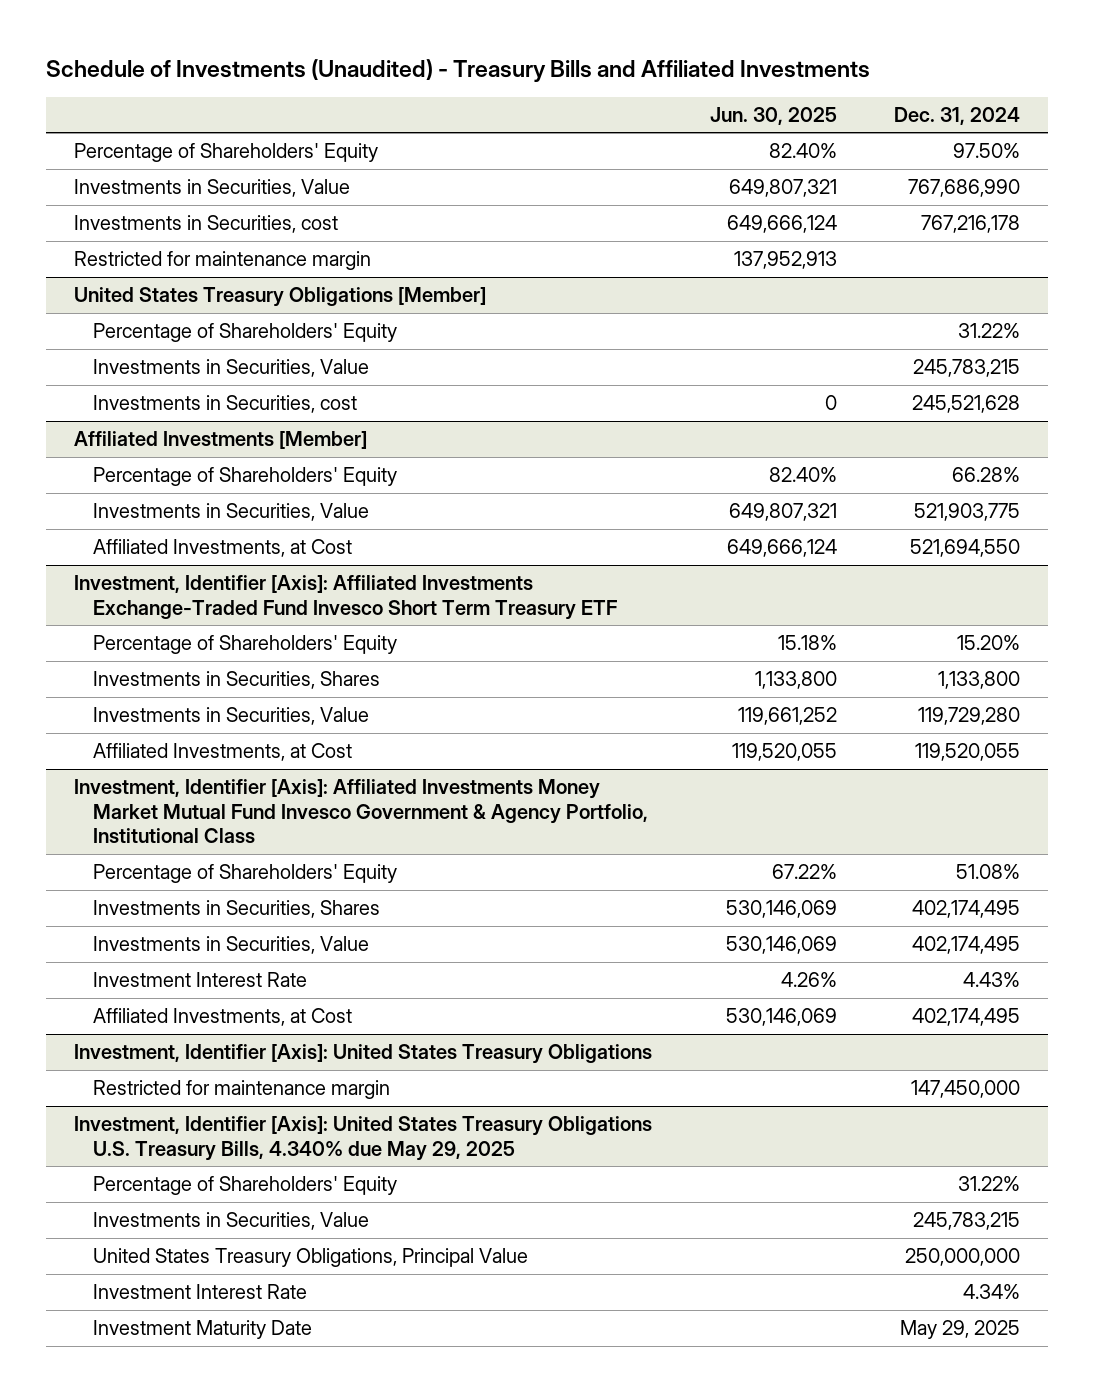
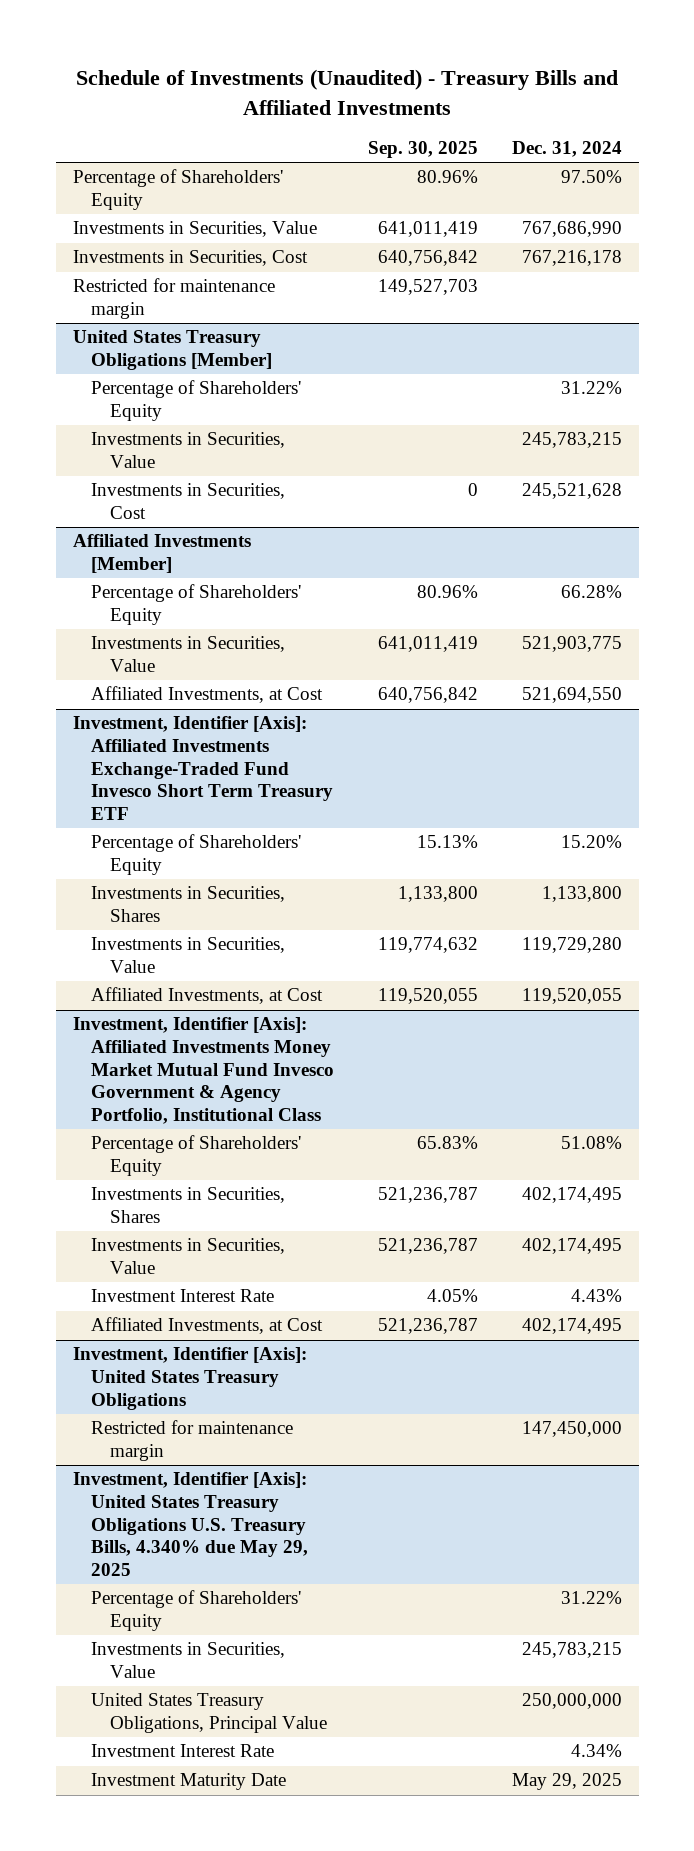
- | Jun. 30, 2025 | Dec. 31, 2024
+ | Sep. 30, 2025 | Dec. 31, 2024
- Investments in Securities, cost | 649,666,124 | 767,216,178
+ Investments in Securities, Cost | 640,756,842 | 767,216,178
@ United States Treasury Obligations [Member]
- Investments in Securities, cost | 0 | 245,521,628
+ Investments in Securities, Cost | 0 | 245,521,628

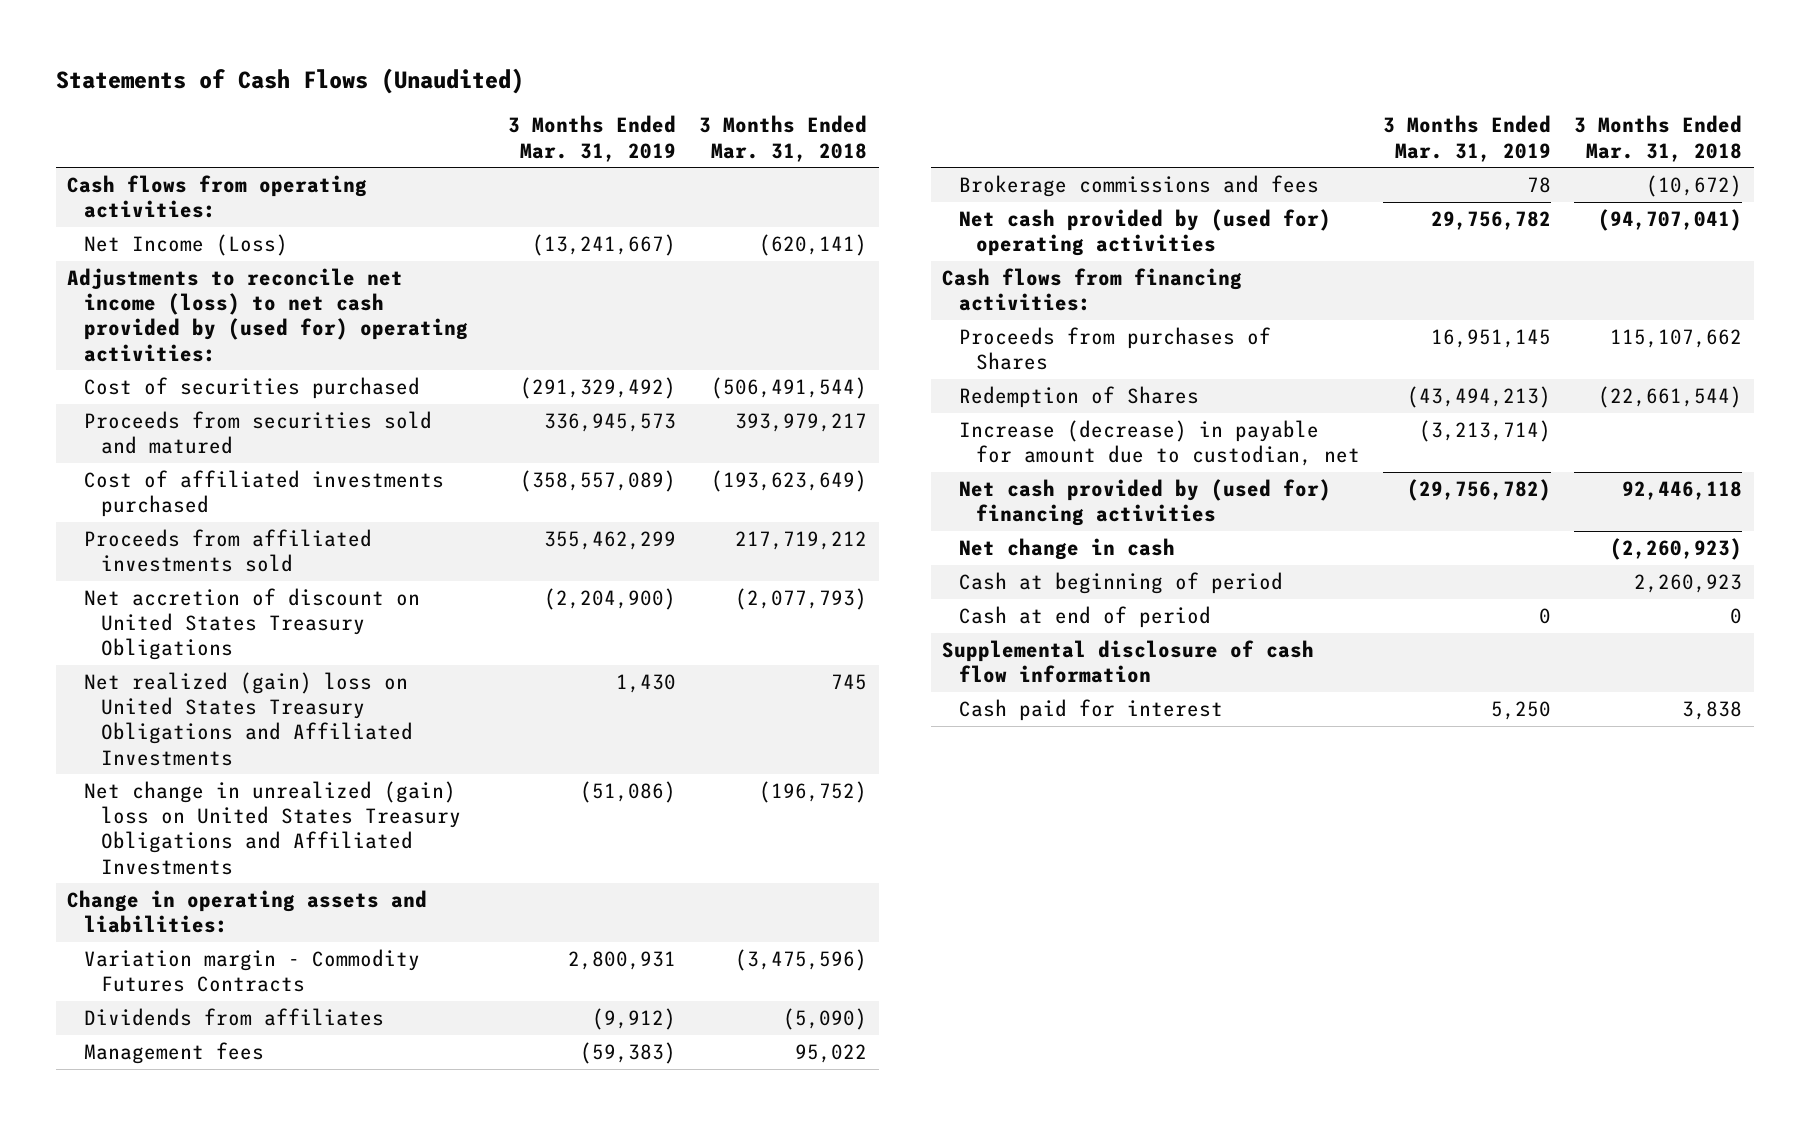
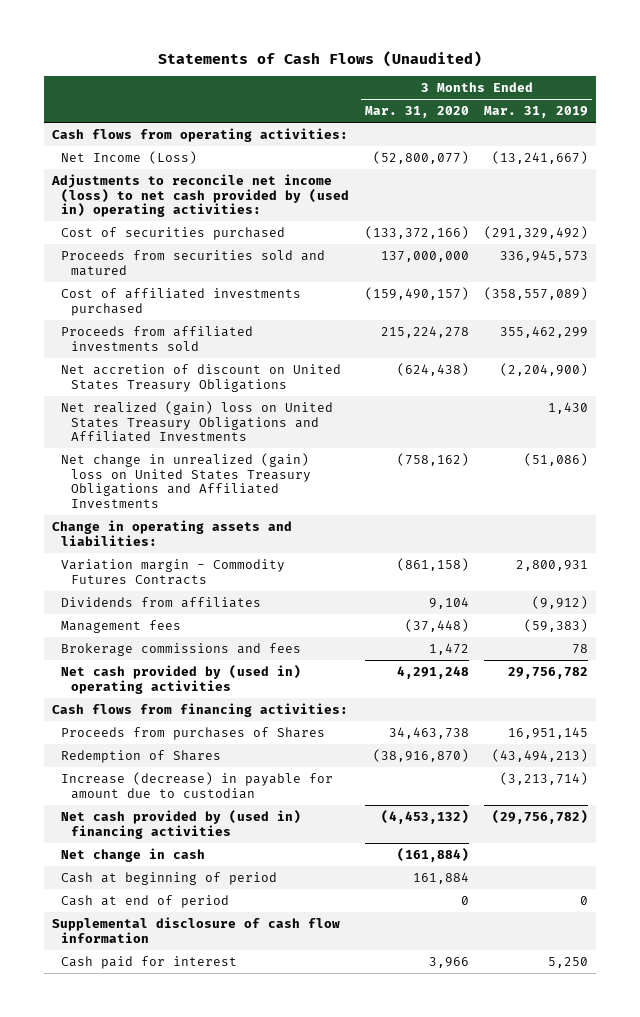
- | 3 Months Ended Mar. 31, 2019 | 3 Months Ended Mar. 31, 2018
+ | 3 Months Ended Mar. 31, 2020 | 3 Months Ended Mar. 31, 2019
- Adjustments to reconcile net income (loss) to net cash provided by (used for) operating activities:
+ Adjustments to reconcile net income (loss) to net cash provided by (used in) operating activities:
- Net cash provided by (used for) operating activities | 29,756,782 | (94,707,041)
+ Net cash provided by (used in) operating activities | 4,291,248 | 29,756,782
- Increase (decrease) in payable for amount due to custodian, net | (3,213,714) |
- Net cash provided by (used for) financing activities | (29,756,782) | 92,446,118
+ Increase (decrease) in payable for amount due to custodian | | (3,213,714)
+ Net cash provided by (used in) financing activities | (4,453,132) | (29,756,782)

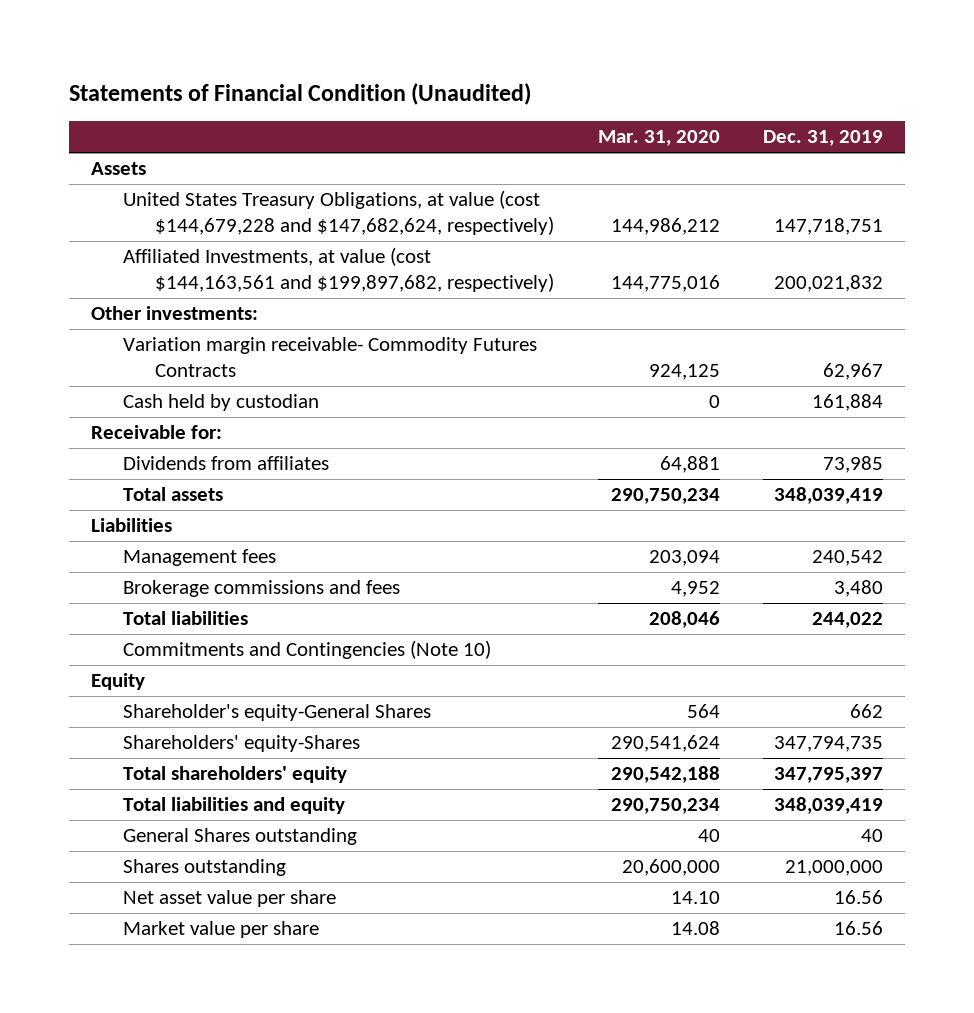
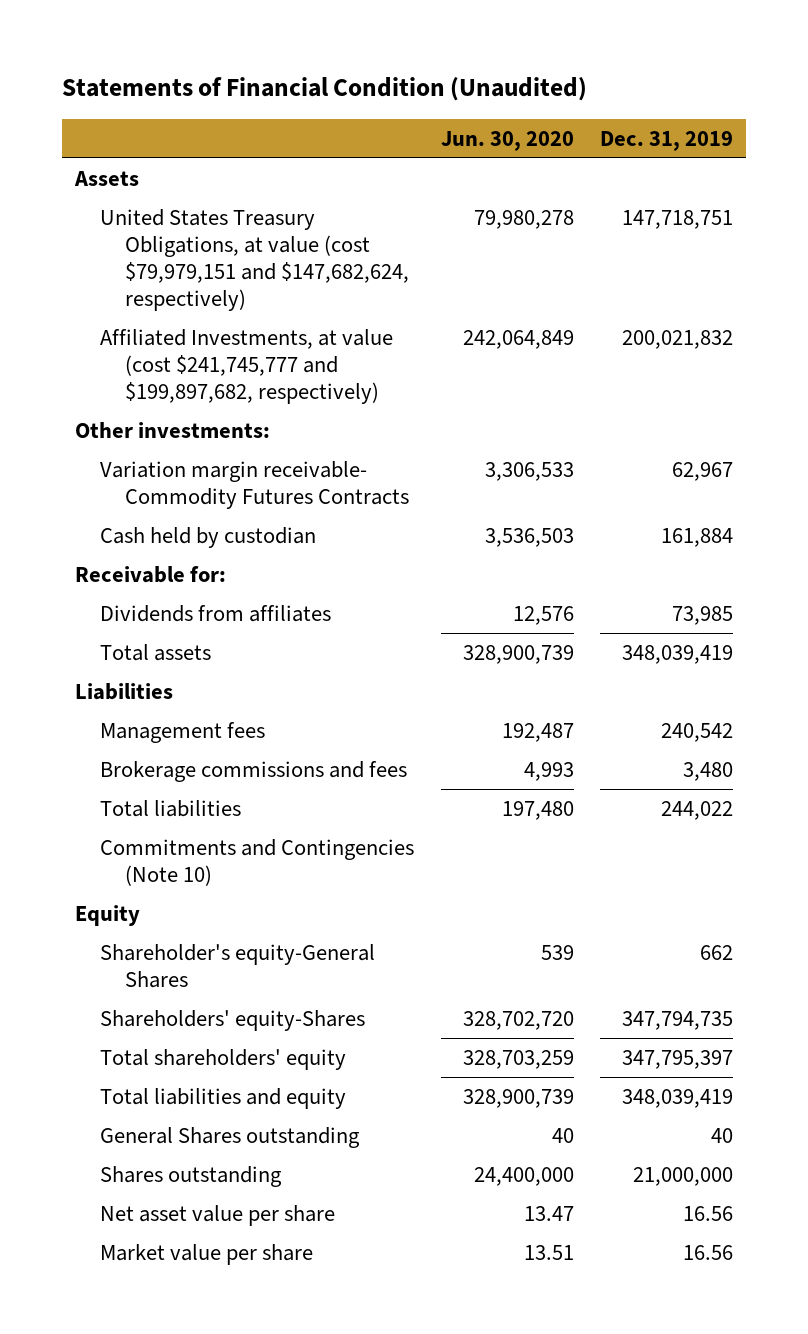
- | Mar. 31, 2020 | Dec. 31, 2019
+ | Jun. 30, 2020 | Dec. 31, 2019
- United States Treasury Obligations, at value (cost $144,679,228 and $147,682,624, respectively) | 144,986,212 | 147,718,751
- Affiliated Investments, at value (cost $144,163,561 and $199,897,682, respectively) | 144,775,016 | 200,021,832
+ United States Treasury Obligations, at value (cost $79,979,151 and $147,682,624, respectively) | 79,980,278 | 147,718,751
+ Affiliated Investments, at value (cost $241,745,777 and $199,897,682, respectively) | 242,064,849 | 200,021,832

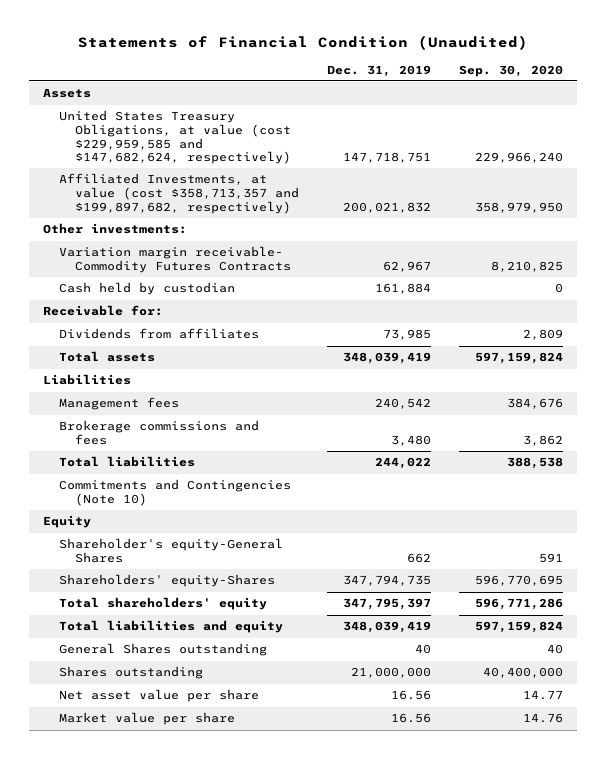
- | Jun. 30, 2020 | Dec. 31, 2019
+ | Dec. 31, 2019 | Sep. 30, 2020
- United States Treasury Obligations, at value (cost $79,979,151 and $147,682,624, respectively) | 79,980,278 | 147,718,751
- Affiliated Investments, at value (cost $241,745,777 and $199,897,682, respectively) | 242,064,849 | 200,021,832
+ United States Treasury Obligations, at value (cost $229,959,585 and $147,682,624, respectively) | 147,718,751 | 229,966,240
+ Affiliated Investments, at value (cost $358,713,357 and $199,897,682, respectively) | 200,021,832 | 358,979,950

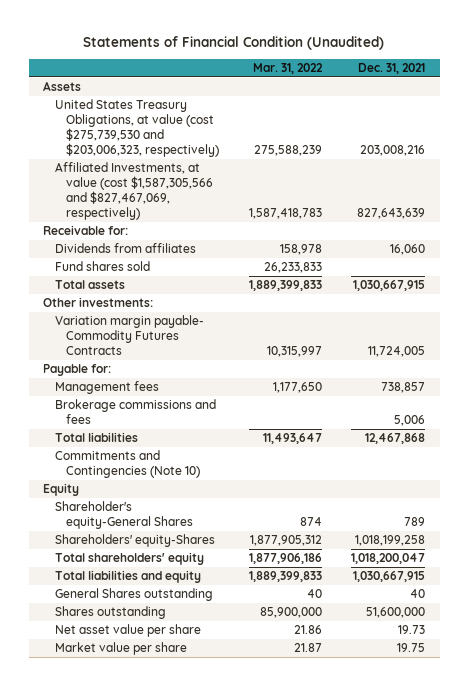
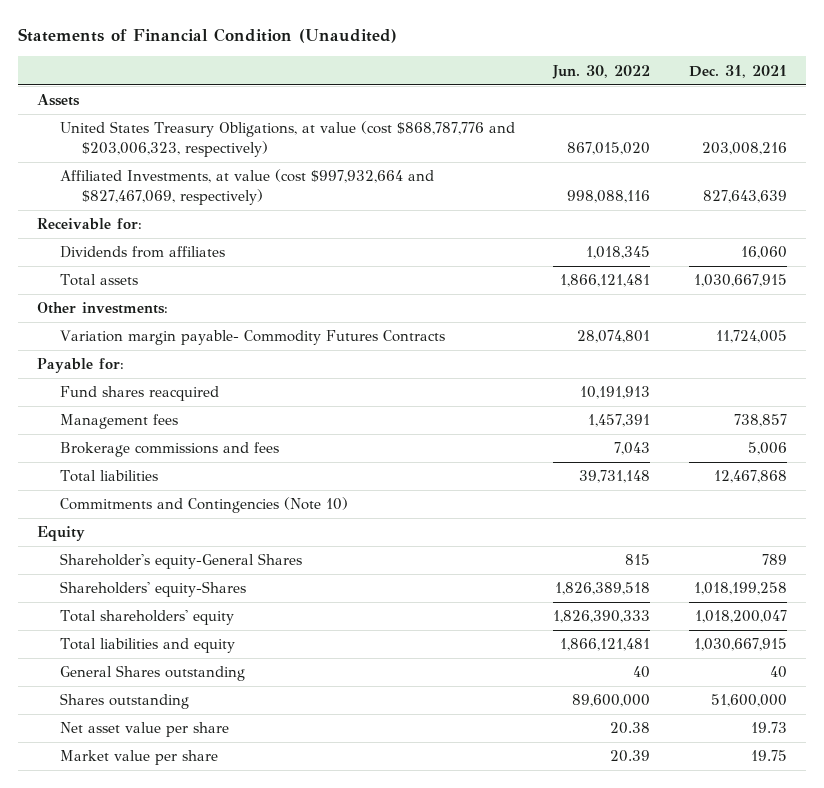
- | Mar. 31, 2022 | Dec. 31, 2021
+ | Jun. 30, 2022 | Dec. 31, 2021
- United States Treasury Obligations, at value (cost $275,739,530 and $203,006,323, respectively) | 275,588,239 | 203,008,216
- Affiliated Investments, at value (cost $1,587,305,566 and $827,467,069, respectively) | 1,587,418,783 | 827,643,639
+ United States Treasury Obligations, at value (cost $868,787,776 and $203,006,323, respectively) | 867,015,020 | 203,008,216
+ Affiliated Investments, at value (cost $997,932,664 and $827,467,069, respectively) | 998,088,116 | 827,643,639
- Fund shares sold | 26,233,833 |
+ Fund shares reacquired | 10,191,913 |

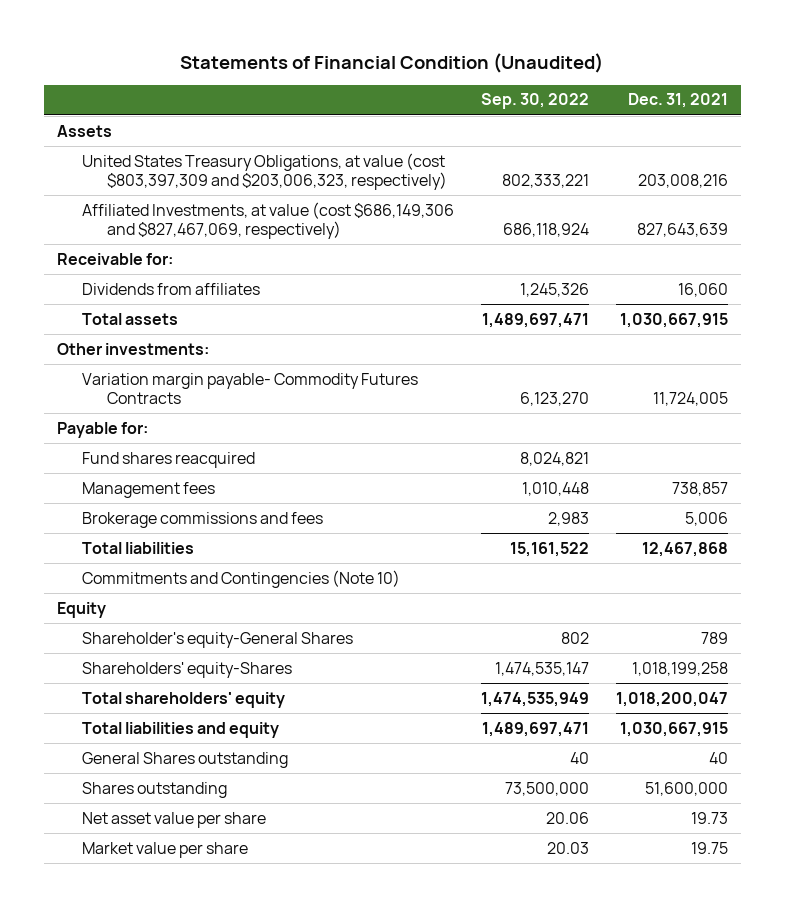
- | Jun. 30, 2022 | Dec. 31, 2021
+ | Sep. 30, 2022 | Dec. 31, 2021
- United States Treasury Obligations, at value (cost $868,787,776 and $203,006,323, respectively) | 867,015,020 | 203,008,216
- Affiliated Investments, at value (cost $997,932,664 and $827,467,069, respectively) | 998,088,116 | 827,643,639
+ United States Treasury Obligations, at value (cost $803,397,309 and $203,006,323, respectively) | 802,333,221 | 203,008,216
+ Affiliated Investments, at value (cost $686,149,306 and $827,467,069, respectively) | 686,118,924 | 827,643,639

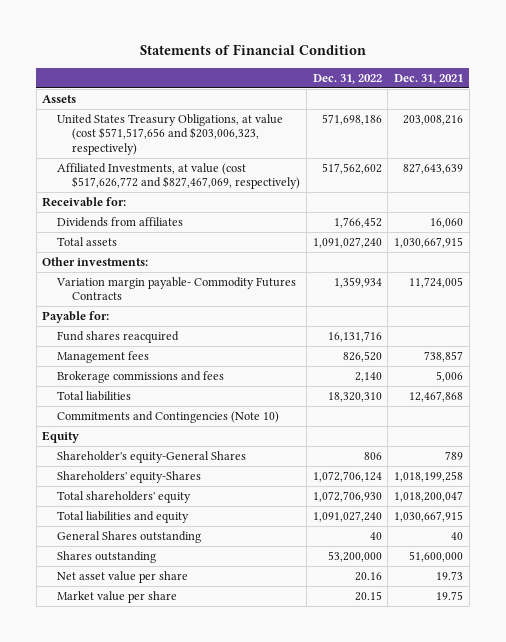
- Statements of Financial Condition (Unaudited)
+ Statements of Financial Condition
- | Sep. 30, 2022 | Dec. 31, 2021
+ | Dec. 31, 2022 | Dec. 31, 2021
- United States Treasury Obligations, at value (cost $803,397,309 and $203,006,323, respectively) | 802,333,221 | 203,008,216
- Affiliated Investments, at value (cost $686,149,306 and $827,467,069, respectively) | 686,118,924 | 827,643,639
+ United States Treasury Obligations, at value (cost $571,517,656 and $203,006,323, respectively) | 571,698,186 | 203,008,216
+ Affiliated Investments, at value (cost $517,626,772 and $827,467,069, respectively) | 517,562,602 | 827,643,639

